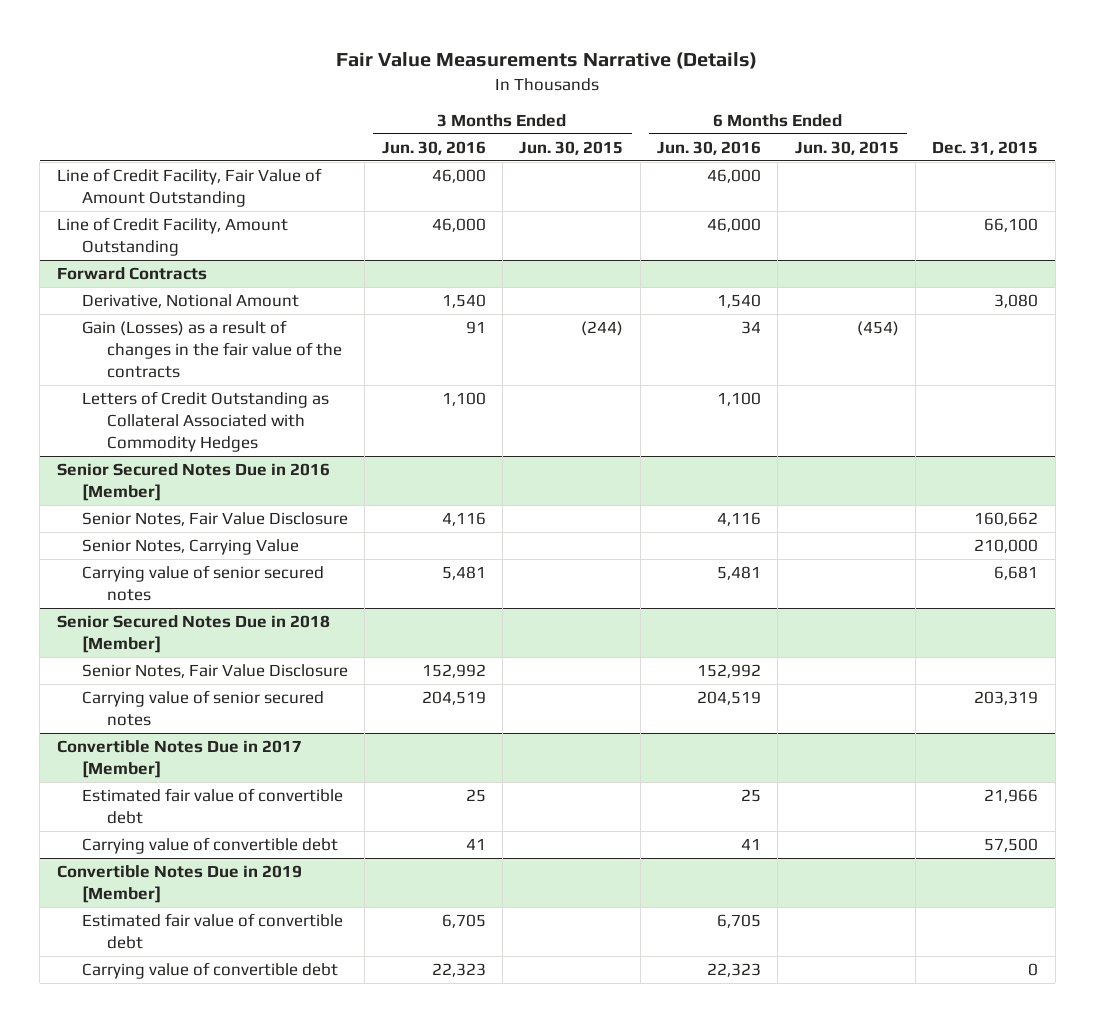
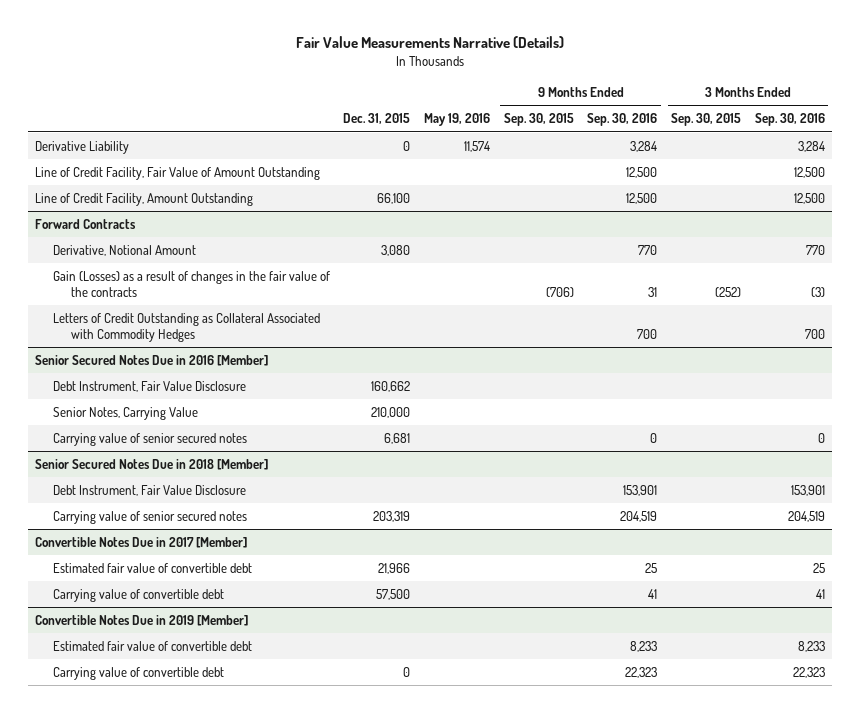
- | 3 Months Ended Jun. 30, 2016 | 3 Months Ended Jun. 30, 2015 | 6 Months Ended Jun. 30, 2016 | 6 Months Ended Jun. 30, 2015 | Dec. 31, 2015
+ | Dec. 31, 2015 | May 19, 2016 | 9 Months Ended Sep. 30, 2015 | 9 Months Ended Sep. 30, 2016 | 3 Months Ended Sep. 30, 2015 | 3 Months Ended Sep. 30, 2016
+ Derivative Liability | 0 | 11,574 | | 3,284 | | 3,284
@ Senior Secured Notes Due in 2016 [Member]
- Senior Notes, Fair Value Disclosure | 4,116 | | 4,116 | | 160,662
+ Debt Instrument, Fair Value Disclosure | 160,662 | | | | |
@ Senior Secured Notes Due in 2018 [Member]
- Senior Notes, Fair Value Disclosure | 152,992 | | 152,992 | |
+ Debt Instrument, Fair Value Disclosure | | | | 153,901 | | 153,901

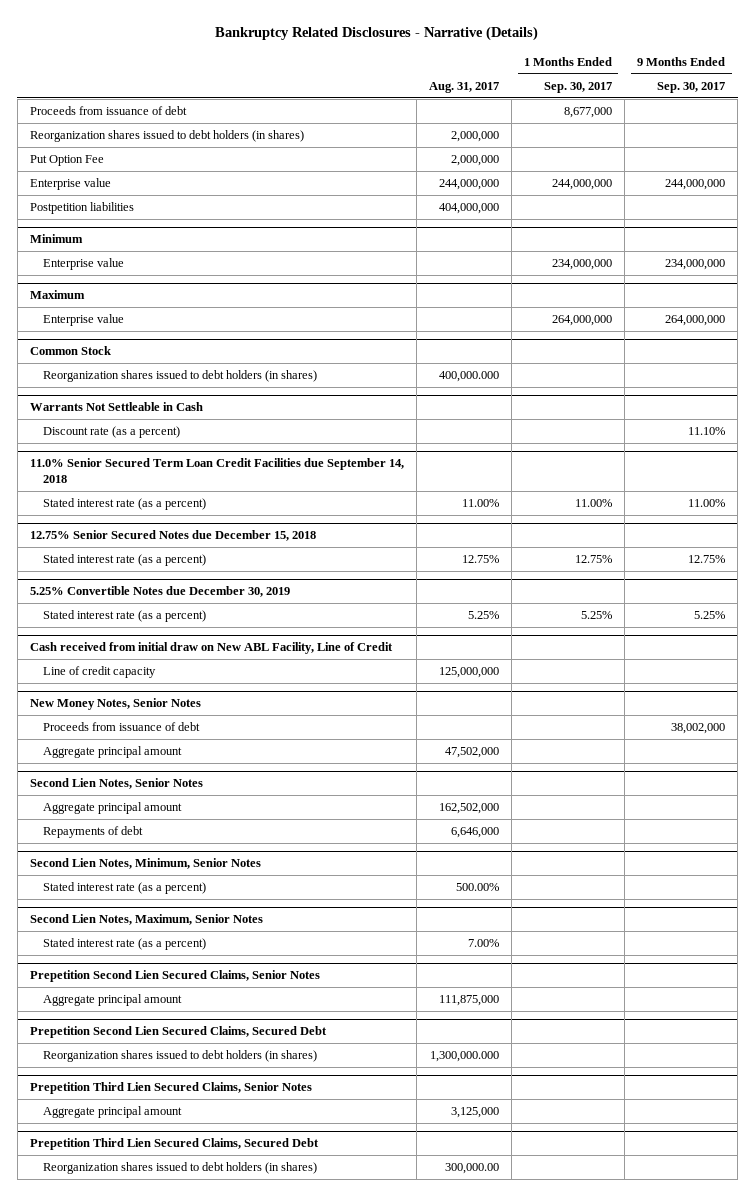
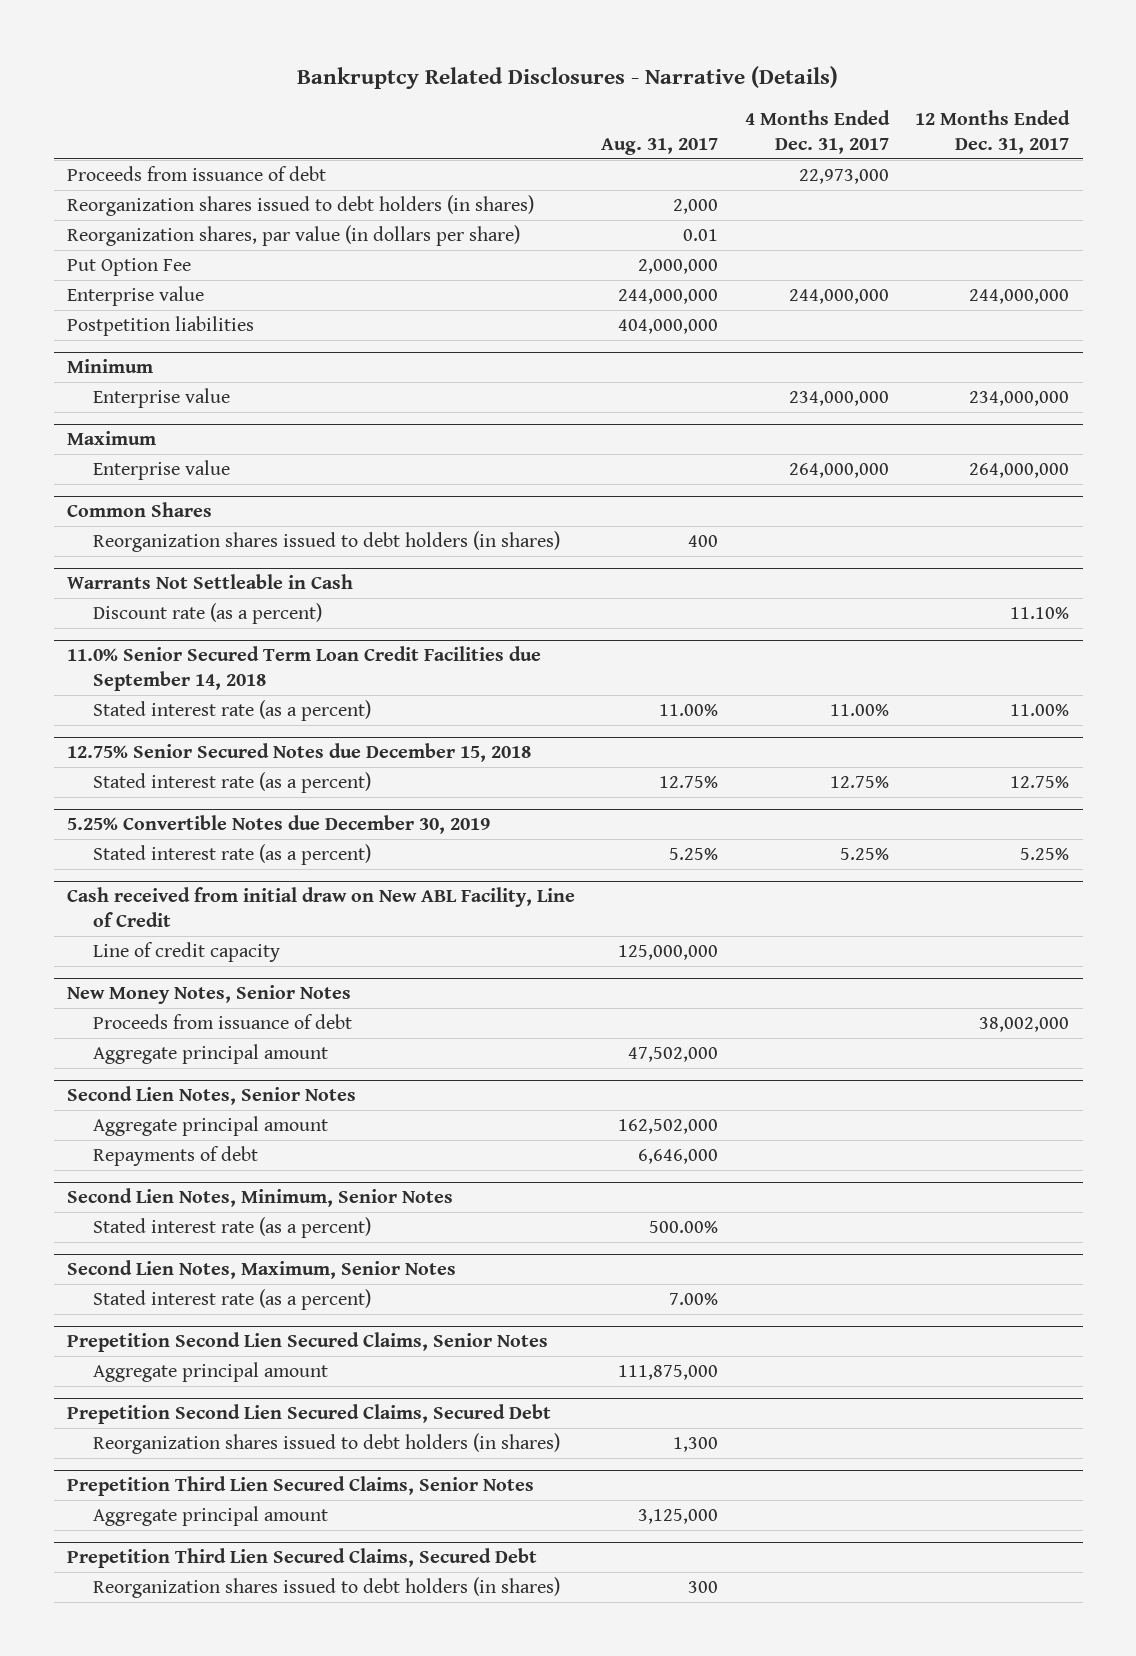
- | Aug. 31, 2017 | 1 Months Ended Sep. 30, 2017 | 9 Months Ended Sep. 30, 2017
+ | Aug. 31, 2017 | 4 Months Ended Dec. 31, 2017 | 12 Months Ended Dec. 31, 2017
- Reorganization shares issued to debt holders (in shares) | 2,000,000 | |
+ Reorganization shares issued to debt holders (in shares) | 2,000 | |
+ Reorganization shares, par value (in dollars per share) | 0.01 | |
- Common Stock
- Reorganization shares issued to debt holders (in shares) | 400,000.000 | |
+ Common Shares
+ Reorganization shares issued to debt holders (in shares) | 400 | |
@ Prepetition Second Lien Secured Claims, Secured Debt
- Reorganization shares issued to debt holders (in shares) | 1,300,000.000 | |
+ Reorganization shares issued to debt holders (in shares) | 1,300 | |
@ Prepetition Third Lien Secured Claims, Secured Debt
- Reorganization shares issued to debt holders (in shares) | 300,000.00 | |
+ Reorganization shares issued to debt holders (in shares) | 300 | |

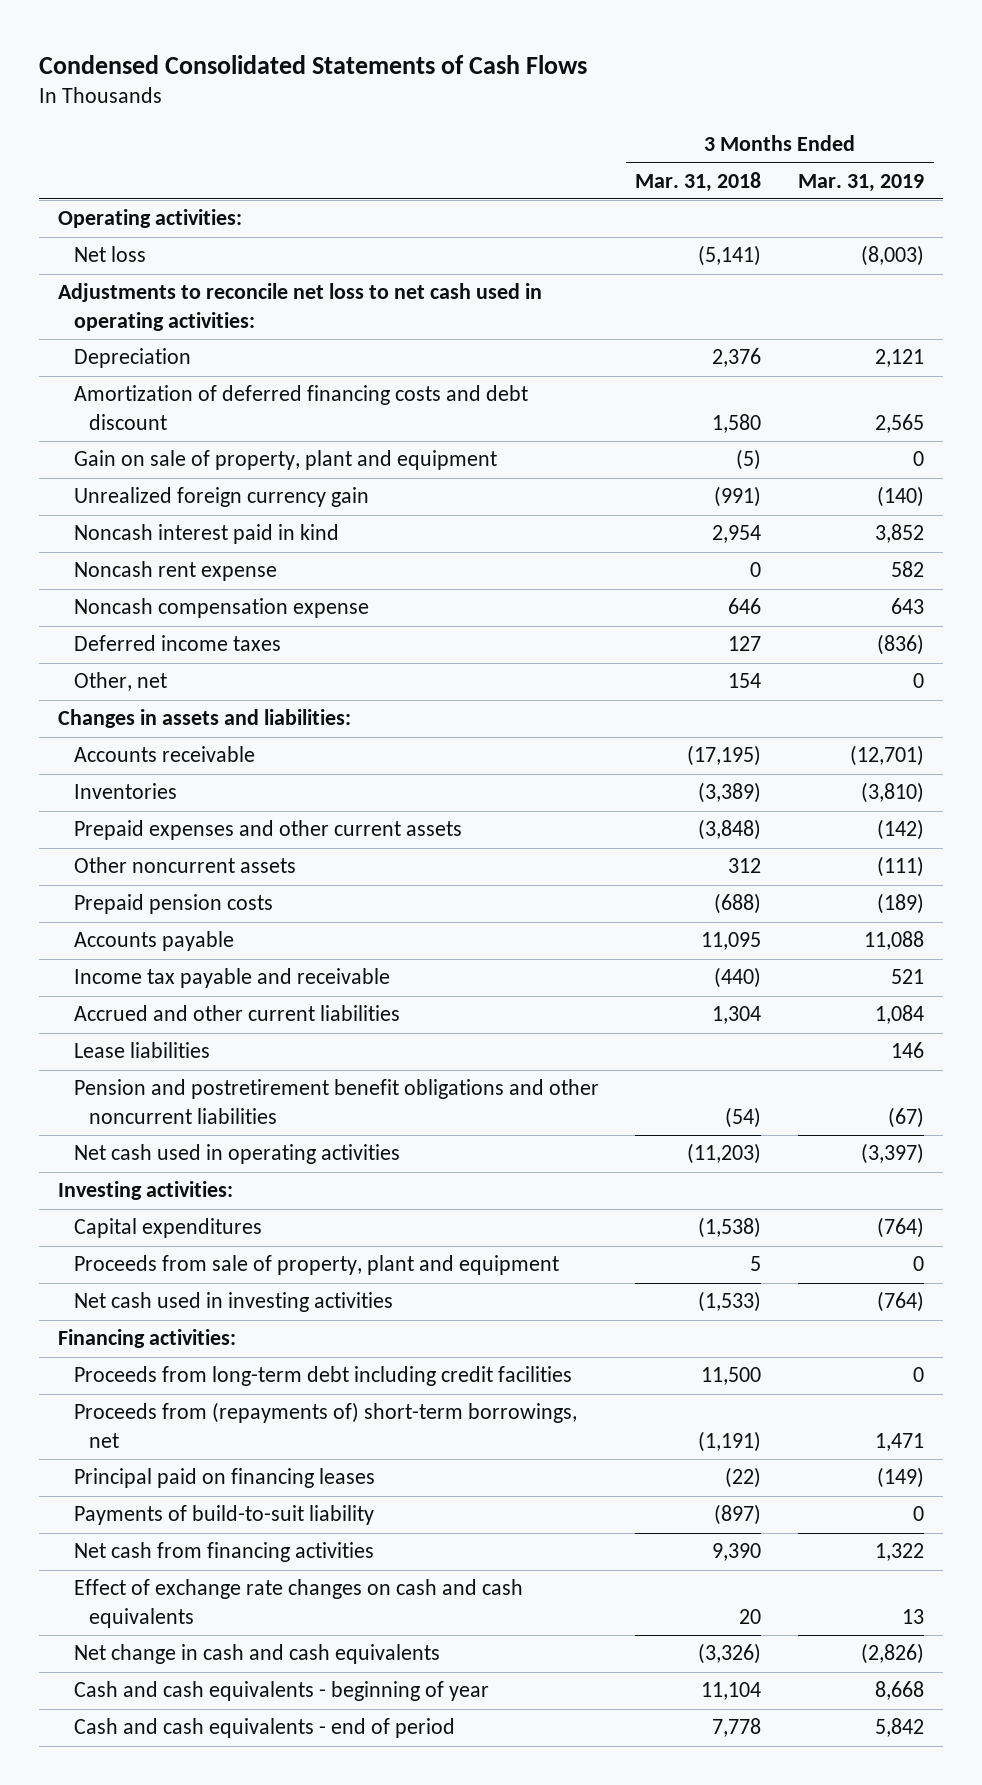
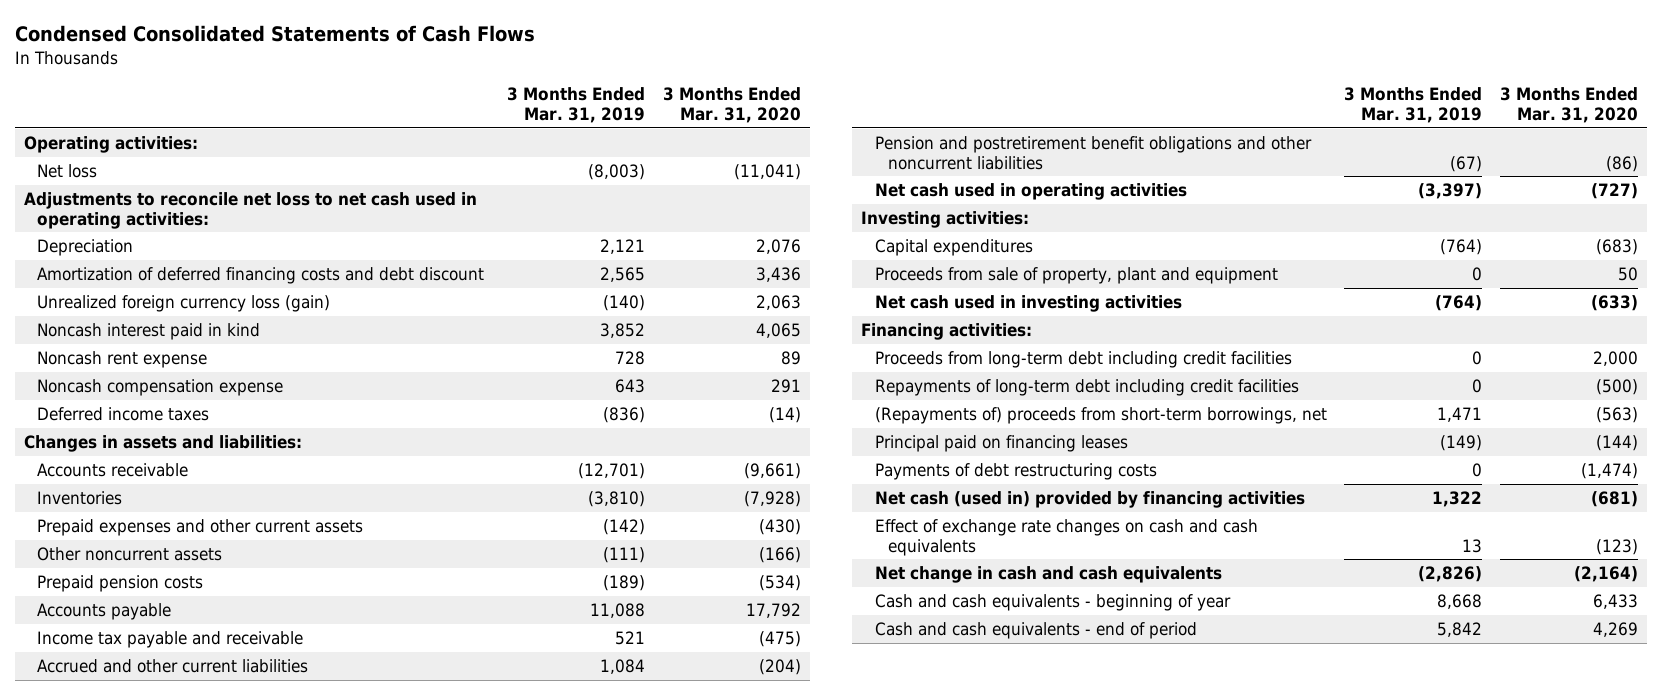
- | 3 Months Ended Mar. 31, 2018 | 3 Months Ended Mar. 31, 2019
+ | 3 Months Ended Mar. 31, 2019 | 3 Months Ended Mar. 31, 2020
- Gain on sale of property, plant and equipment | (5) | 0
- Unrealized foreign currency gain | (991) | (140)
+ Unrealized foreign currency loss (gain) | (140) | 2,063
- Noncash rent expense | 0 | 582
+ Noncash rent expense | 728 | 89
- Other, net | 154 | 0
- Lease liabilities | | 146
- Proceeds from (repayments of) short-term borrowings, net | (1,191) | 1,471
+ Repayments of long-term debt including credit facilities | 0 | (500)
+ (Repayments of) proceeds from short-term borrowings, net | 1,471 | (563)
- Payments of build-to-suit liability | (897) | 0
- Net cash from financing activities | 9,390 | 1,322
+ Payments of debt restructuring costs | 0 | (1,474)
+ Net cash (used in) provided by financing activities | 1,322 | (681)

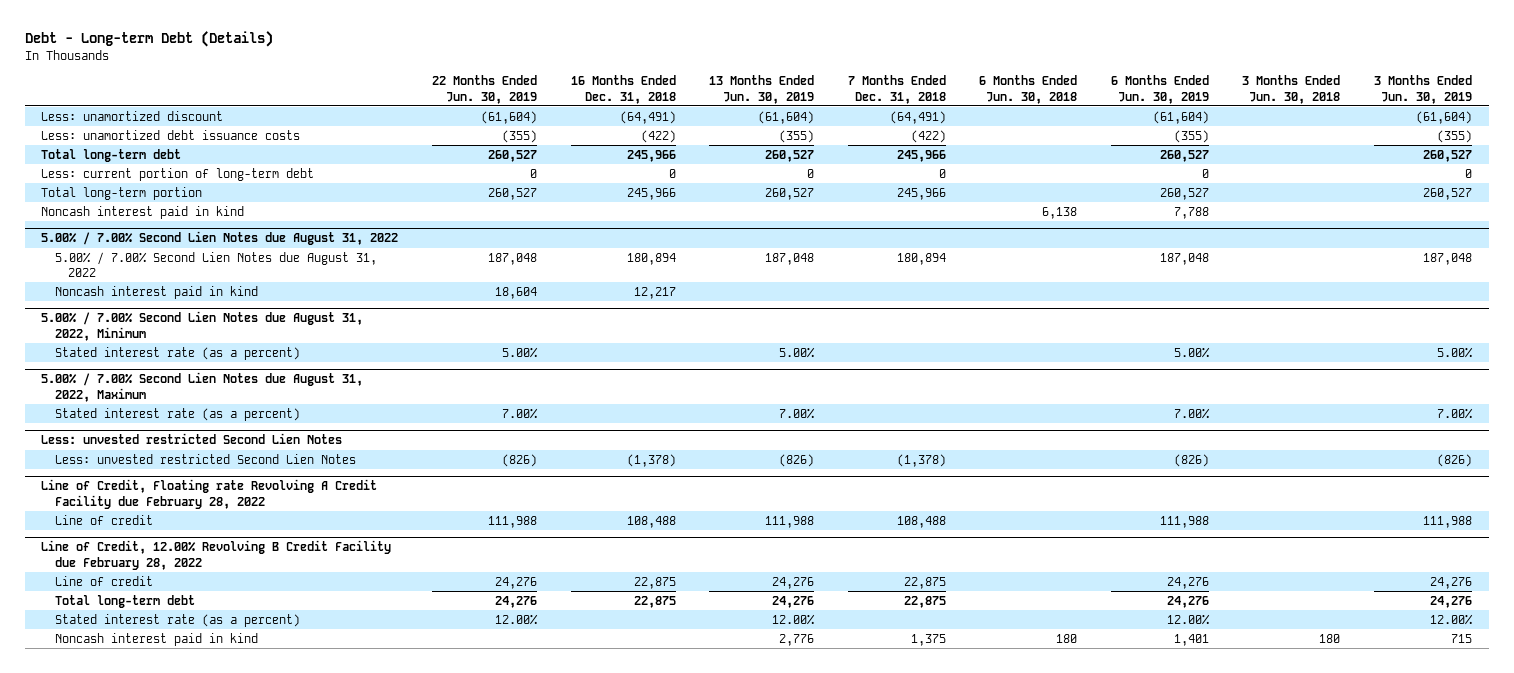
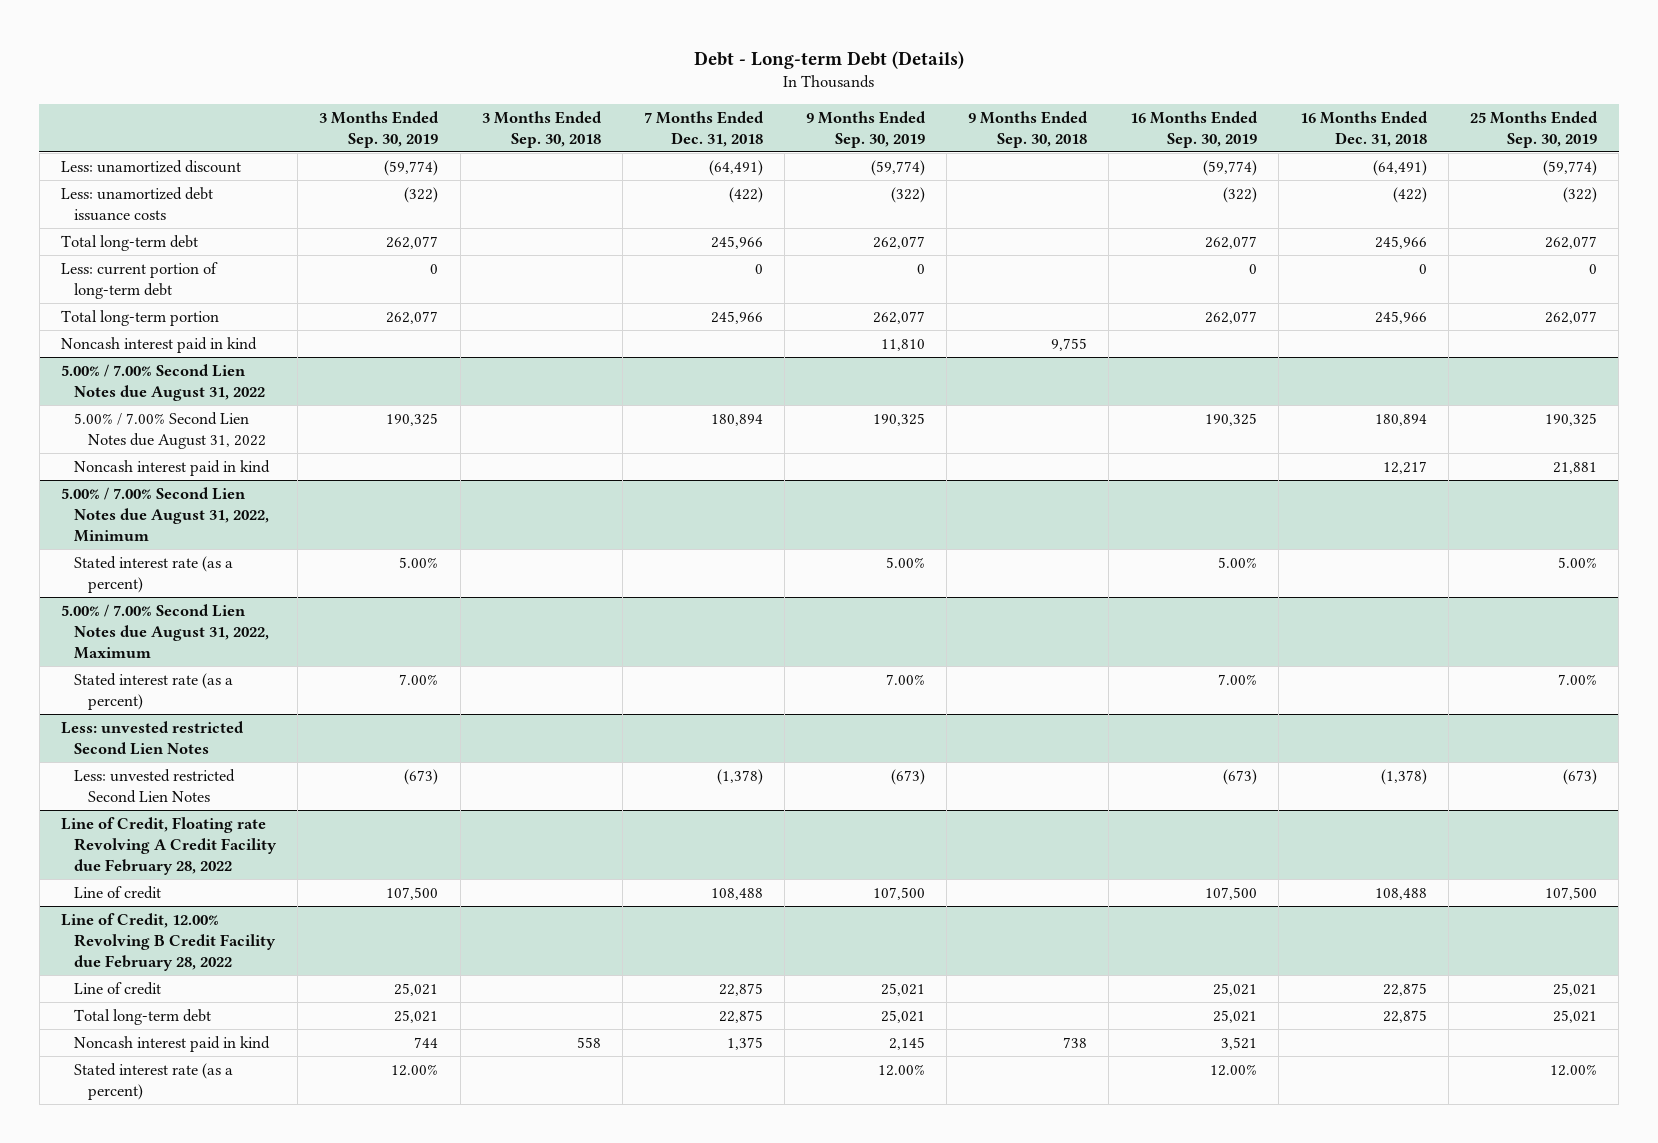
- | 22 Months Ended Jun. 30, 2019 | 16 Months Ended Dec. 31, 2018 | 13 Months Ended Jun. 30, 2019 | 7 Months Ended Dec. 31, 2018 | 6 Months Ended Jun. 30, 2018 | 6 Months Ended Jun. 30, 2019 | 3 Months Ended Jun. 30, 2018 | 3 Months Ended Jun. 30, 2019
+ | 3 Months Ended Sep. 30, 2019 | 3 Months Ended Sep. 30, 2018 | 7 Months Ended Dec. 31, 2018 | 9 Months Ended Sep. 30, 2019 | 9 Months Ended Sep. 30, 2018 | 16 Months Ended Sep. 30, 2019 | 16 Months Ended Dec. 31, 2018 | 25 Months Ended Sep. 30, 2019
@ Line of Credit, 12.00% Revolving B Credit Facility due February 28, 2022
moved down: Stated interest rate (as a percent) | 12.00% | | | 12.00% | | 12.00% | | 12.00%

